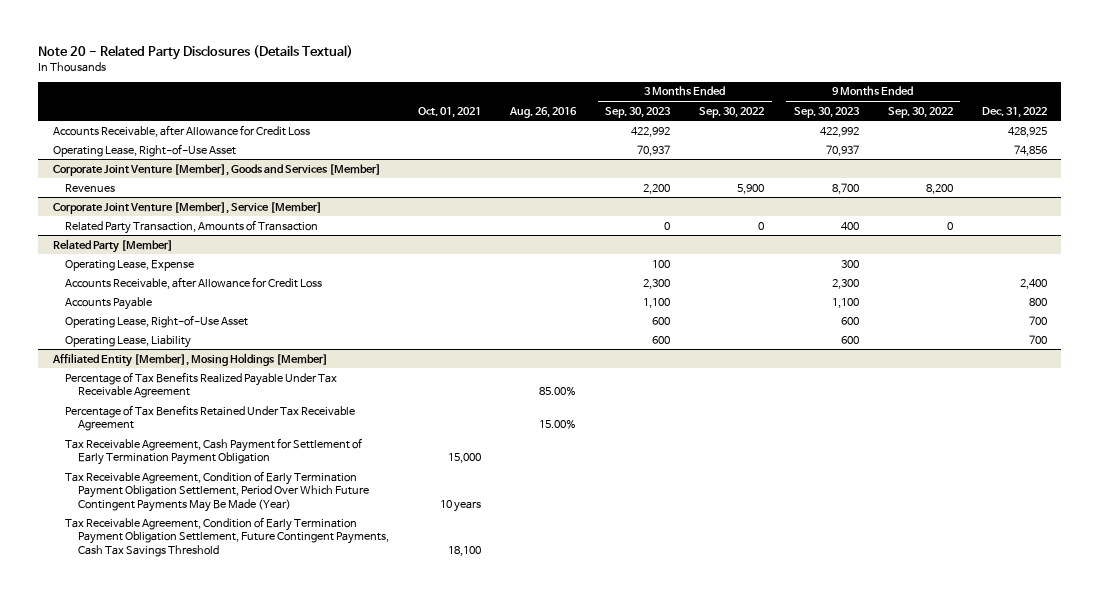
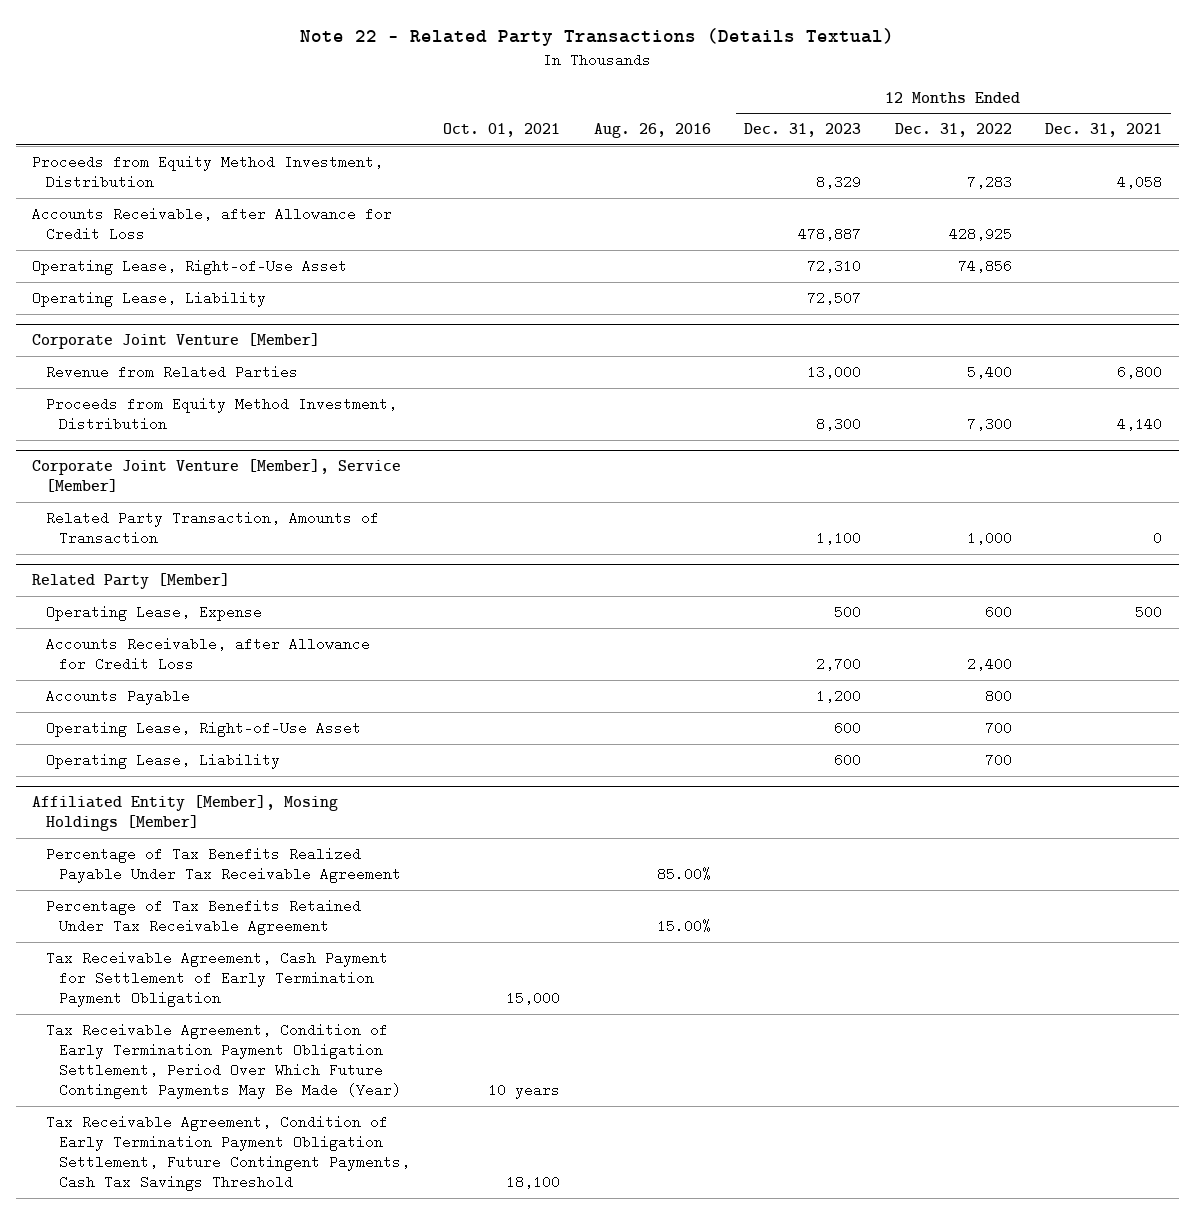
- Note 20 - Related Party Disclosures (Details Textual)
+ Note 22 - Related Party Transactions (Details Textual)
- | Oct. 01, 2021 | Aug. 26, 2016 | 3 Months Ended Sep. 30, 2023 | 3 Months Ended Sep. 30, 2022 | 9 Months Ended Sep. 30, 2023 | 9 Months Ended Sep. 30, 2022 | Dec. 31, 2022
+ | Oct. 01, 2021 | Aug. 26, 2016 | 12 Months Ended Dec. 31, 2023 | 12 Months Ended Dec. 31, 2022 | 12 Months Ended Dec. 31, 2021
+ Proceeds from Equity Method Investment, Distribution | | | 8,329 | 7,283 | 4,058
- Corporate Joint Venture [Member], Goods and Services [Member]
- Revenues | | | 2,200 | 5,900 | 8,700 | 8,200 |
+ Operating Lease, Liability | | | 72,507 | |
+ Corporate Joint Venture [Member]
+ Revenue from Related Parties | | | 13,000 | 5,400 | 6,800
+ Proceeds from Equity Method Investment, Distribution | | | 8,300 | 7,300 | 4,140

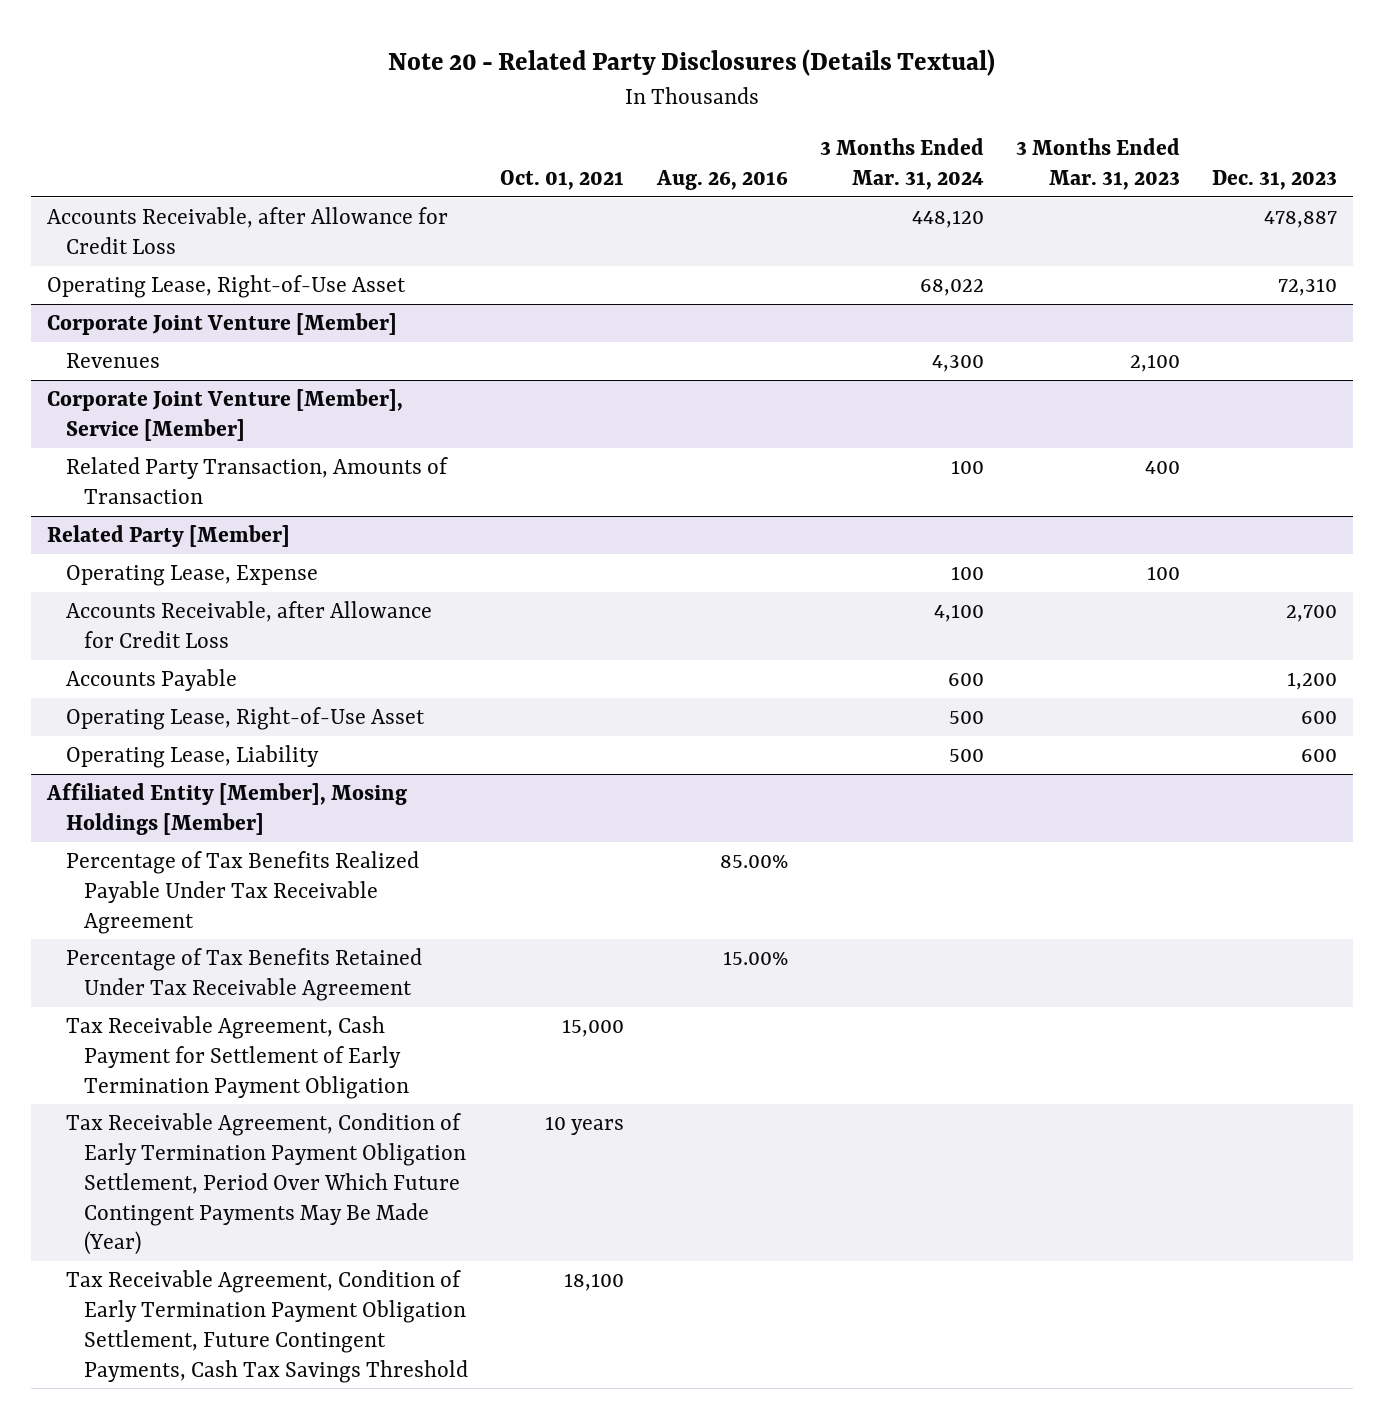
- Note 22 - Related Party Transactions (Details Textual)
+ Note 20 - Related Party Disclosures (Details Textual)
- | Oct. 01, 2021 | Aug. 26, 2016 | 12 Months Ended Dec. 31, 2023 | 12 Months Ended Dec. 31, 2022 | 12 Months Ended Dec. 31, 2021
+ | Oct. 01, 2021 | Aug. 26, 2016 | 3 Months Ended Mar. 31, 2024 | 3 Months Ended Mar. 31, 2023 | Dec. 31, 2023
- Proceeds from Equity Method Investment, Distribution | | | 8,329 | 7,283 | 4,058
- Operating Lease, Liability | | | 72,507 | |
@ Corporate Joint Venture [Member]
- Revenue from Related Parties | | | 13,000 | 5,400 | 6,800
- Proceeds from Equity Method Investment, Distribution | | | 8,300 | 7,300 | 4,140
+ Revenues | | | 4,300 | 2,100 |

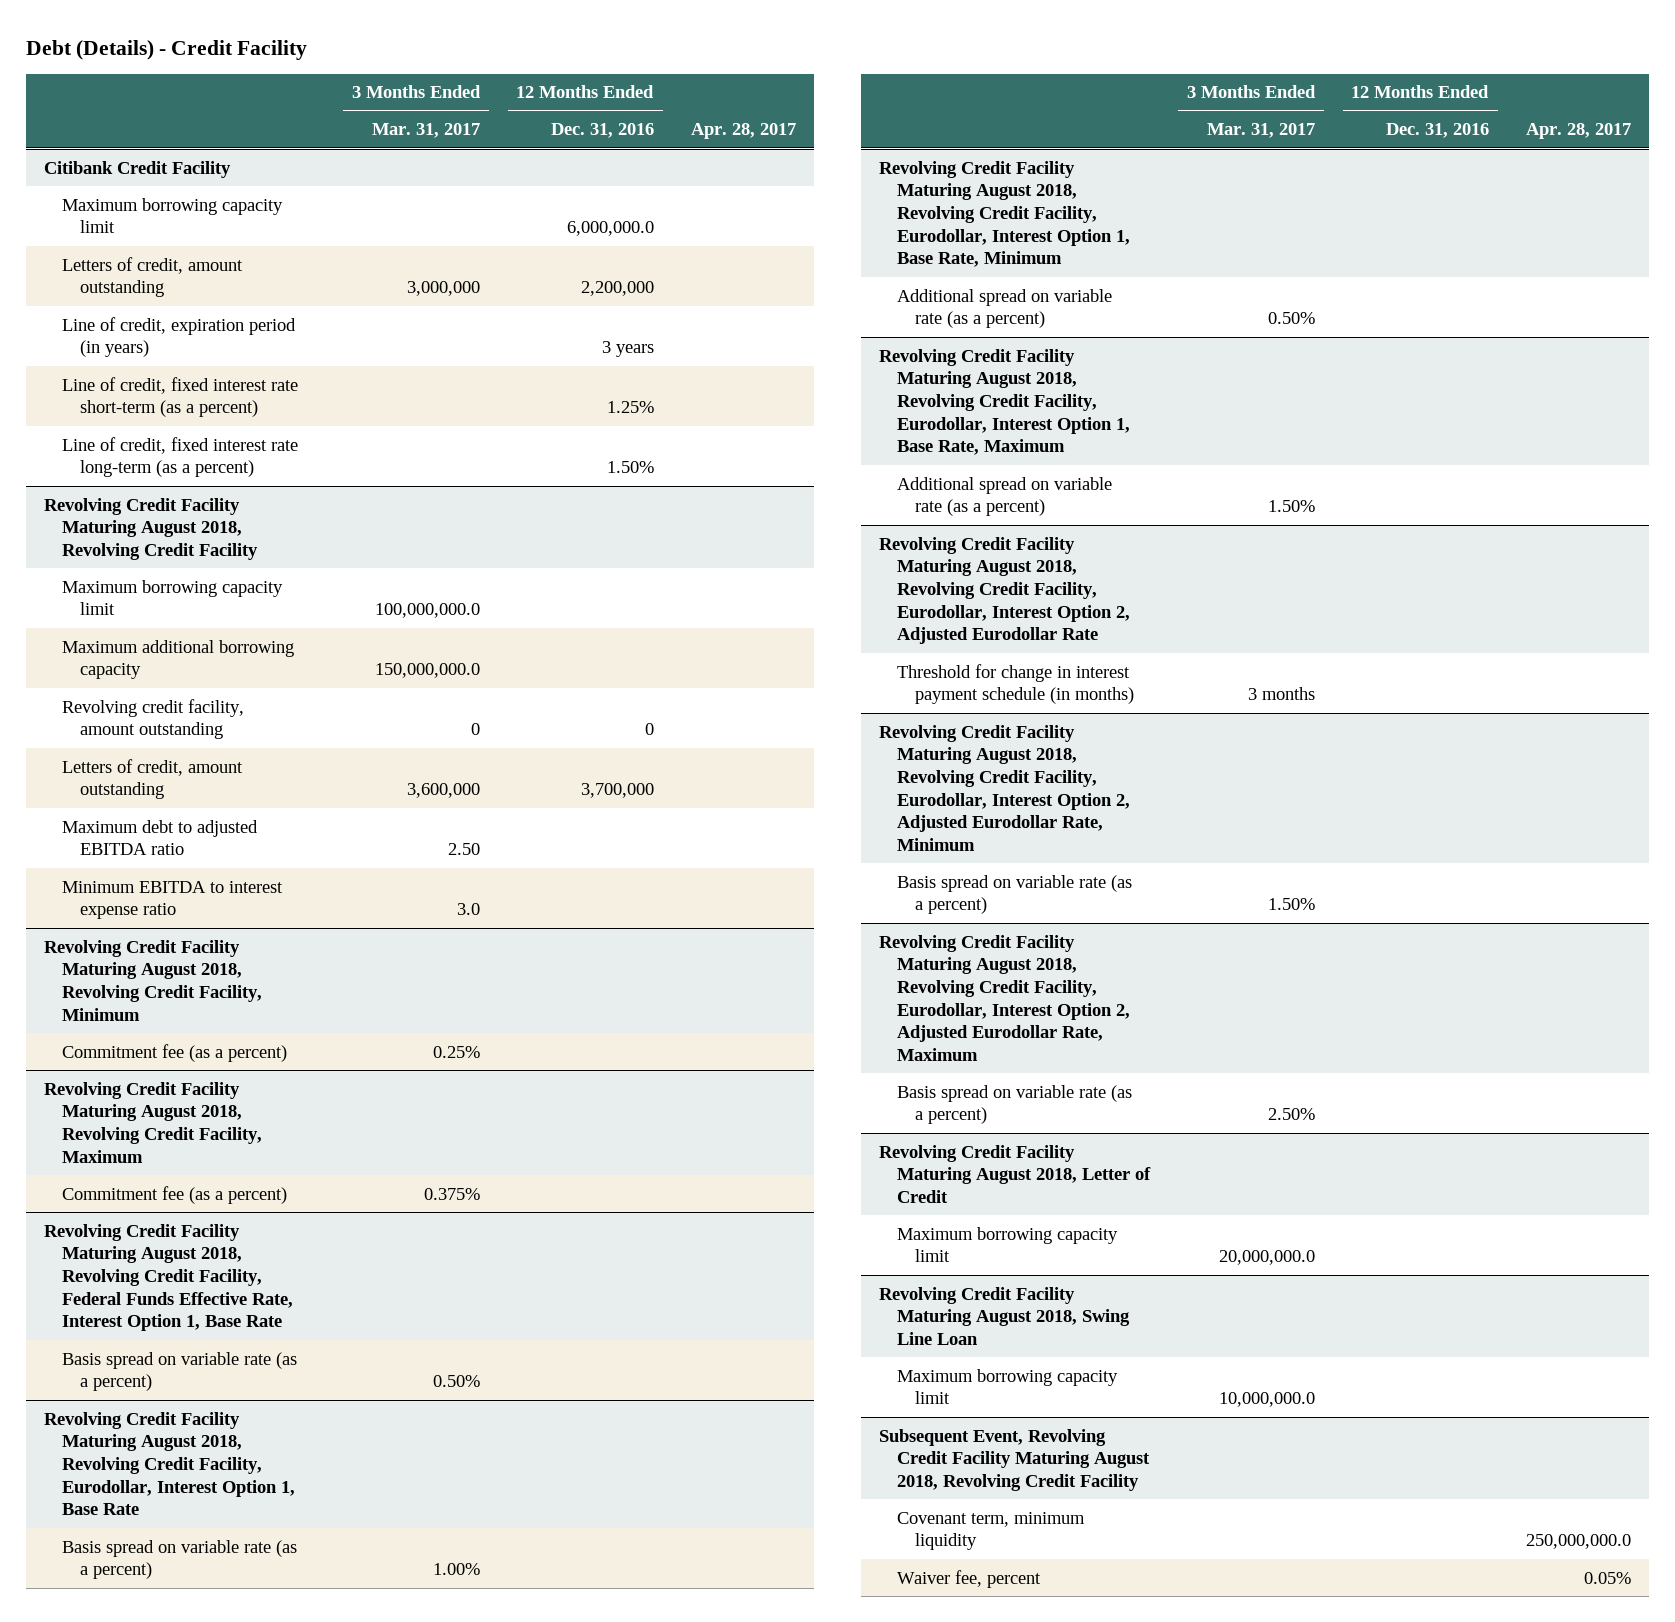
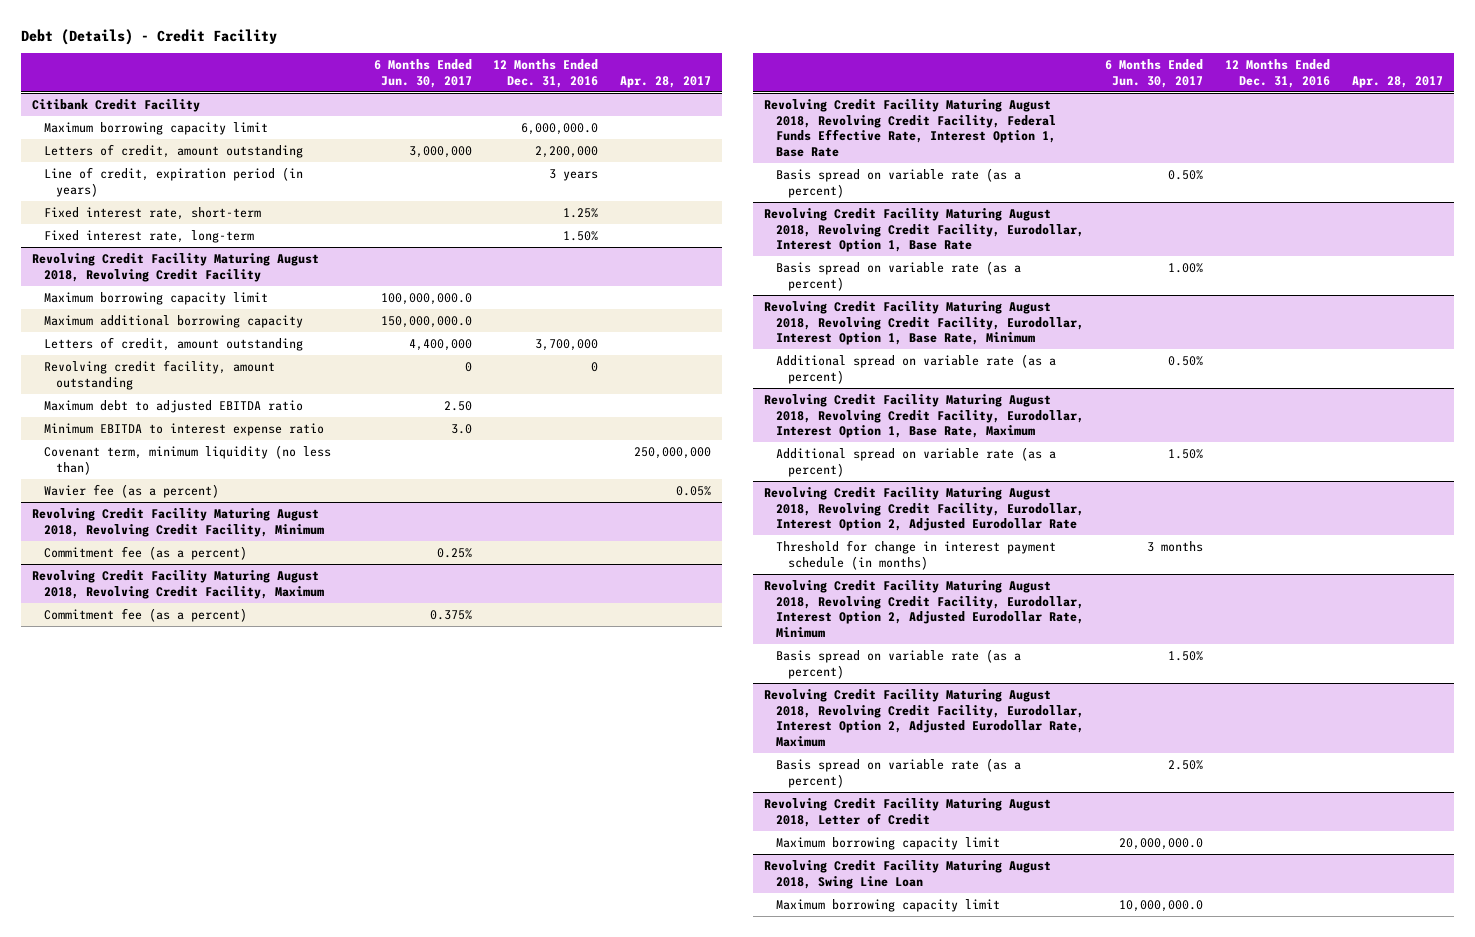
- | 3 Months Ended Mar. 31, 2017 | 12 Months Ended Dec. 31, 2016 | Apr. 28, 2017
+ | 6 Months Ended Jun. 30, 2017 | 12 Months Ended Dec. 31, 2016 | Apr. 28, 2017
@ Citibank Credit Facility
- Line of credit, fixed interest rate short-term (as a percent) | | 1.25% |
- Line of credit, fixed interest rate long-term (as a percent) | | 1.50% |
+ Fixed interest rate, short-term | | 1.25% |
+ Fixed interest rate, long-term | | 1.50% |
@ Revolving Credit Facility Maturing August 2018, Revolving Credit Facility
moved down: Revolving credit facility, amount outstanding | 0 | 0 |
+ Covenant term, minimum liquidity (no less than) | | | 250,000,000
+ Wavier fee (as a percent) | | | 0.05%
- Subsequent Event, Revolving Credit Facility Maturing August 2018, Revolving Credit Facility
- Covenant term, minimum liquidity | | | 250,000,000.0
- Waiver fee, percent | | | 0.05%

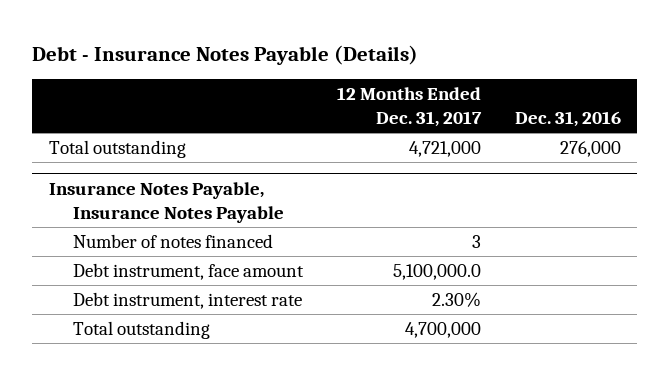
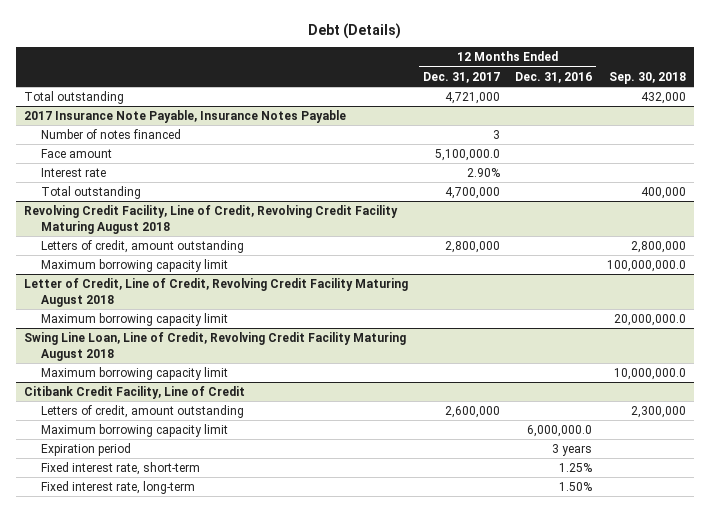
- Debt - Insurance Notes Payable (Details)
+ Debt (Details)
- | 12 Months Ended Dec. 31, 2017 | Dec. 31, 2016
+ | 12 Months Ended Dec. 31, 2017 | 12 Months Ended Dec. 31, 2016 | Sep. 30, 2018
- Insurance Notes Payable, Insurance Notes Payable
+ 2017 Insurance Note Payable, Insurance Notes Payable
- Debt instrument, face amount | 5,100,000.0 |
- Debt instrument, interest rate | 2.30% |
+ Face amount | 5,100,000.0 | |
+ Interest rate | 2.90% | |
+ Revolving Credit Facility, Line of Credit, Revolving Credit Facility Maturing August 2018
+ Letters of credit, amount outstanding | 2,800,000 | | 2,800,000
+ Maximum borrowing capacity limit | | | 100,000,000.0
+ Letter of Credit, Line of Credit, Revolving Credit Facility Maturing August 2018
+ Maximum borrowing capacity limit | | | 20,000,000.0
+ Swing Line Loan, Line of Credit, Revolving Credit Facility Maturing August 2018
+ Maximum borrowing capacity limit | | | 10,000,000.0
+ Citibank Credit Facility, Line of Credit
+ Letters of credit, amount outstanding | 2,600,000 | | 2,300,000
+ Maximum borrowing capacity limit | | 6,000,000.0 |
+ Expiration period | | 3 years |
+ Fixed interest rate, short-term | | 1.25% |
+ Fixed interest rate, long-term | | 1.50% |

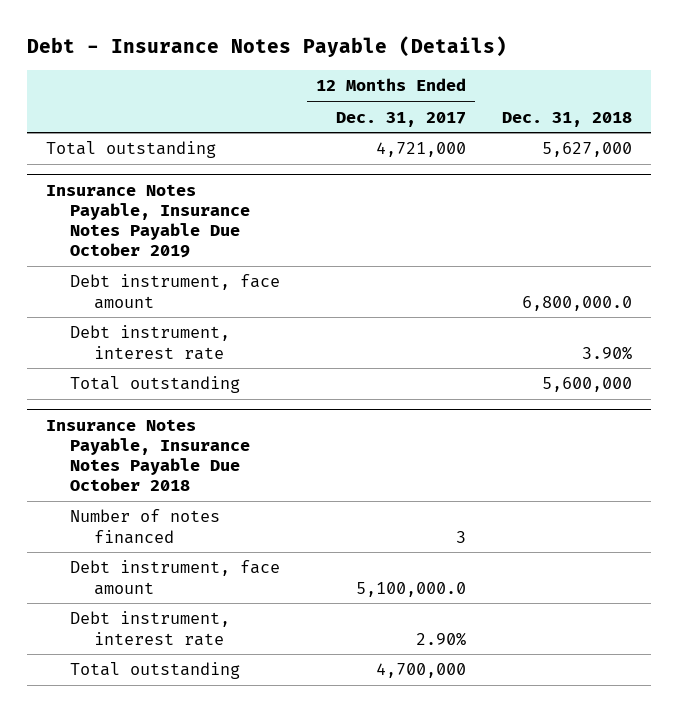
- Debt (Details)
+ Debt - Insurance Notes Payable (Details)
- | 12 Months Ended Dec. 31, 2017 | 12 Months Ended Dec. 31, 2016 | Sep. 30, 2018
+ | 12 Months Ended Dec. 31, 2017 | Dec. 31, 2018
- 2017 Insurance Note Payable, Insurance Notes Payable
+ Insurance Notes Payable, Insurance Notes Payable Due October 2019
+ Debt instrument, face amount | | 6,800,000.0
+ Debt instrument, interest rate | | 3.90%
+ Total outstanding | | 5,600,000
+ Insurance Notes Payable, Insurance Notes Payable Due October 2018
- Face amount | 5,100,000.0 | |
- Interest rate | 2.90% | |
+ Debt instrument, face amount | 5,100,000.0 |
+ Debt instrument, interest rate | 2.90% |
- Revolving Credit Facility, Line of Credit, Revolving Credit Facility Maturing August 2018
- Letters of credit, amount outstanding | 2,800,000 | | 2,800,000
- Maximum borrowing capacity limit | | | 100,000,000.0
- Letter of Credit, Line of Credit, Revolving Credit Facility Maturing August 2018
- Maximum borrowing capacity limit | | | 20,000,000.0
- Swing Line Loan, Line of Credit, Revolving Credit Facility Maturing August 2018
- Maximum borrowing capacity limit | | | 10,000,000.0
- Citibank Credit Facility, Line of Credit
- Letters of credit, amount outstanding | 2,600,000 | | 2,300,000
- Maximum borrowing capacity limit | | 6,000,000.0 |
- Expiration period | | 3 years |
- Fixed interest rate, short-term | | 1.25% |
- Fixed interest rate, long-term | | 1.50% |

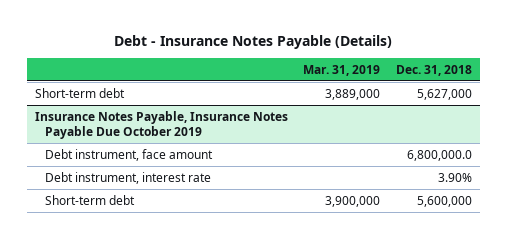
- | 12 Months Ended Dec. 31, 2017 | Dec. 31, 2018
+ | Mar. 31, 2019 | Dec. 31, 2018
- Total outstanding | 4,721,000 | 5,627,000
+ Short-term debt | 3,889,000 | 5,627,000
@ Insurance Notes Payable, Insurance Notes Payable Due October 2019
- Total outstanding | | 5,600,000
- Insurance Notes Payable, Insurance Notes Payable Due October 2018
- Number of notes financed | 3 |
- Debt instrument, face amount | 5,100,000.0 |
- Debt instrument, interest rate | 2.90% |
- Total outstanding | 4,700,000 |
@ Insurance Notes Payable, Insurance Notes Payable Due October 2019
+ Short-term debt | 3,900,000 | 5,600,000

